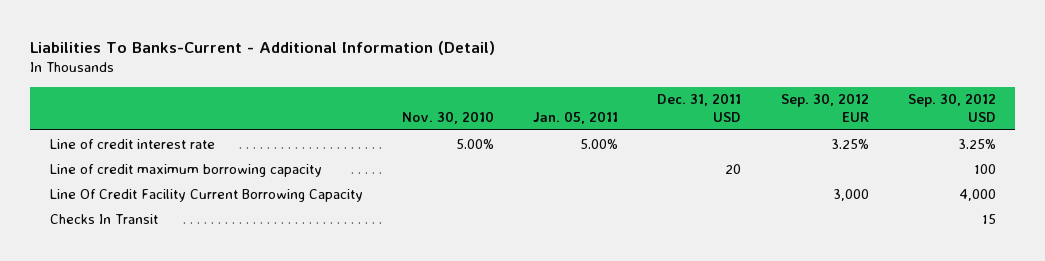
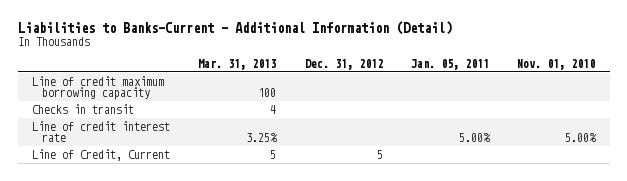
- Liabilities To Banks-Current - Additional Information (Detail)
+ Liabilities to Banks-Current - Additional Information (Detail)
- | Nov. 30, 2010 | Jan. 05, 2011 | Dec. 31, 2011 USD | Sep. 30, 2012 EUR | Sep. 30, 2012 USD
+ | Mar. 31, 2013 | Dec. 31, 2012 | Jan. 05, 2011 | Nov. 01, 2010
- Line Of Credit Facility Current Borrowing Capacity | | | | 3,000 | 4,000
- Checks In Transit | | | | | 15
+ Checks in transit | 4 | | |
moved down: Line of credit interest rate | 3.25% | | 5.00% | 5.00%
+ Line of Credit, Current | 5 | 5 | |

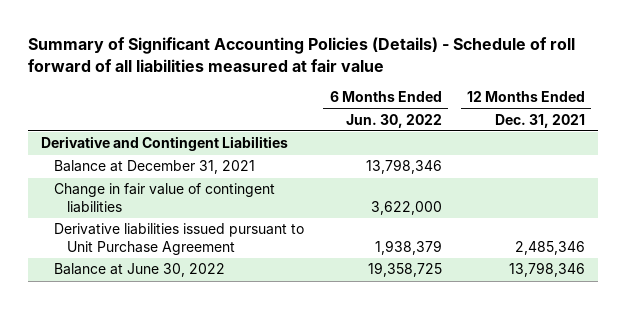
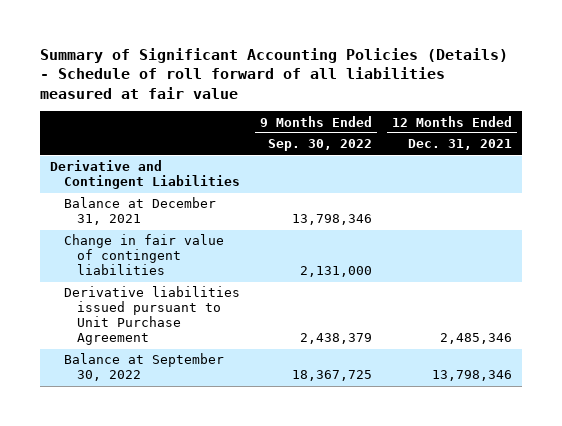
- | 6 Months Ended Jun. 30, 2022 | 12 Months Ended Dec. 31, 2021
+ | 9 Months Ended Sep. 30, 2022 | 12 Months Ended Dec. 31, 2021
- Balance at June 30, 2022 | 19,358,725 | 13,798,346
+ Balance at September 30, 2022 | 18,367,725 | 13,798,346

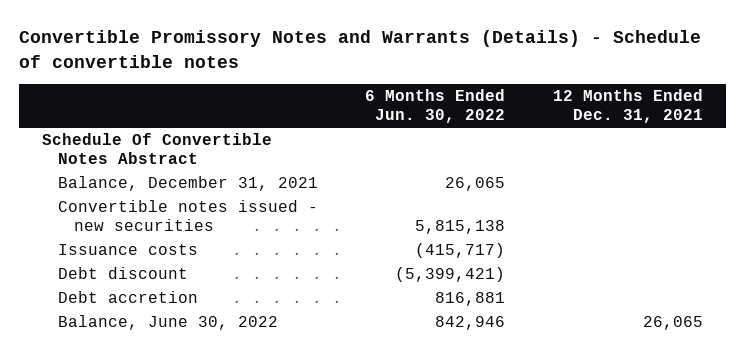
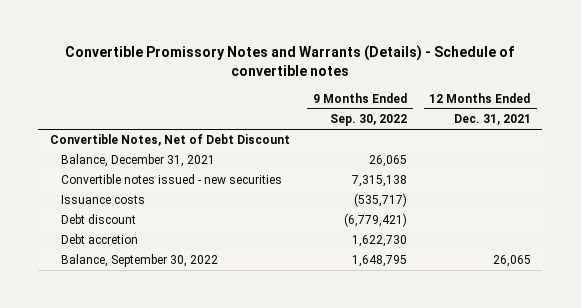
- | 6 Months Ended Jun. 30, 2022 | 12 Months Ended Dec. 31, 2021
+ | 9 Months Ended Sep. 30, 2022 | 12 Months Ended Dec. 31, 2021
- Schedule Of Convertible Notes Abstract
+ Convertible Notes, Net of Debt Discount
- Balance, June 30, 2022 | 842,946 | 26,065
+ Balance, September 30, 2022 | 1,648,795 | 26,065

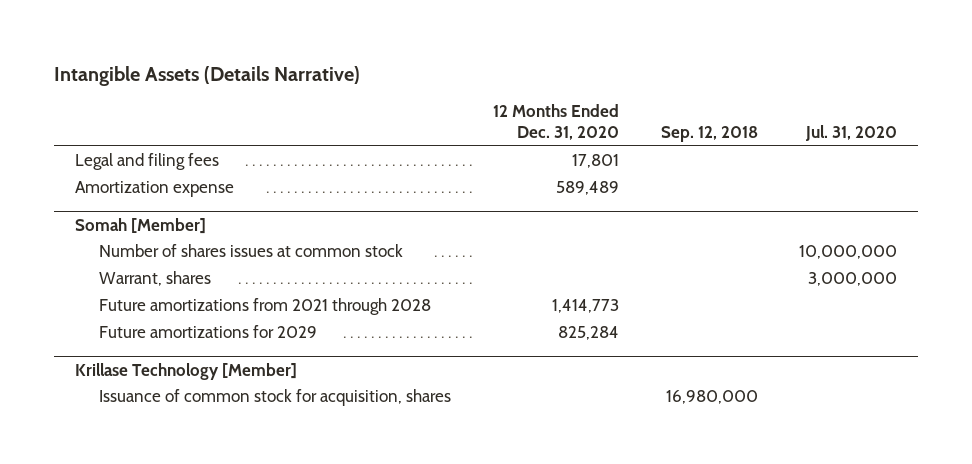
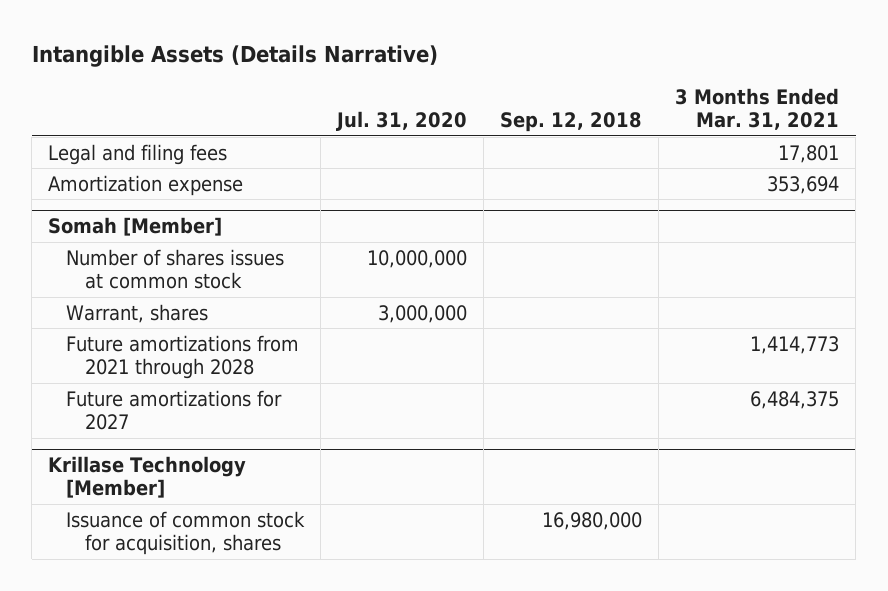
- | 12 Months Ended Dec. 31, 2020 | Sep. 12, 2018 | Jul. 31, 2020
+ | Jul. 31, 2020 | Sep. 12, 2018 | 3 Months Ended Mar. 31, 2021
@ Somah [Member]
- Future amortizations for 2029 | 825,284 | |
+ Future amortizations for 2027 | | | 6,484,375

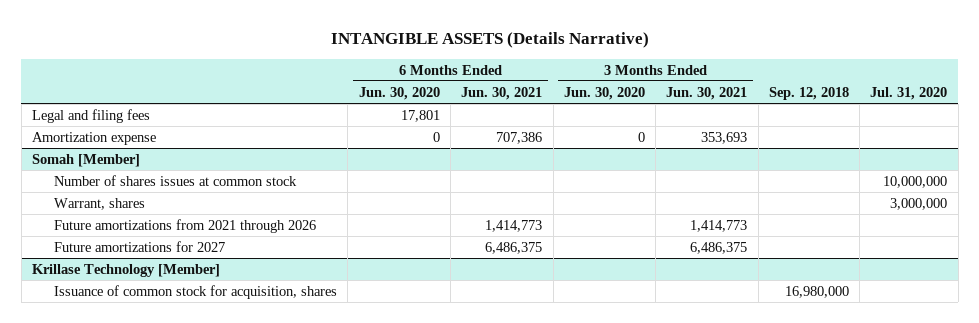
- Intangible Assets (Details Narrative)
+ INTANGIBLE ASSETS (Details Narrative)
- | Jul. 31, 2020 | Sep. 12, 2018 | 3 Months Ended Mar. 31, 2021
+ | 6 Months Ended Jun. 30, 2020 | 6 Months Ended Jun. 30, 2021 | 3 Months Ended Jun. 30, 2020 | 3 Months Ended Jun. 30, 2021 | Sep. 12, 2018 | Jul. 31, 2020
@ Somah [Member]
- Future amortizations from 2021 through 2028 | | | 1,414,773
+ Future amortizations from 2021 through 2026 | | 1,414,773 | | 1,414,773 | |

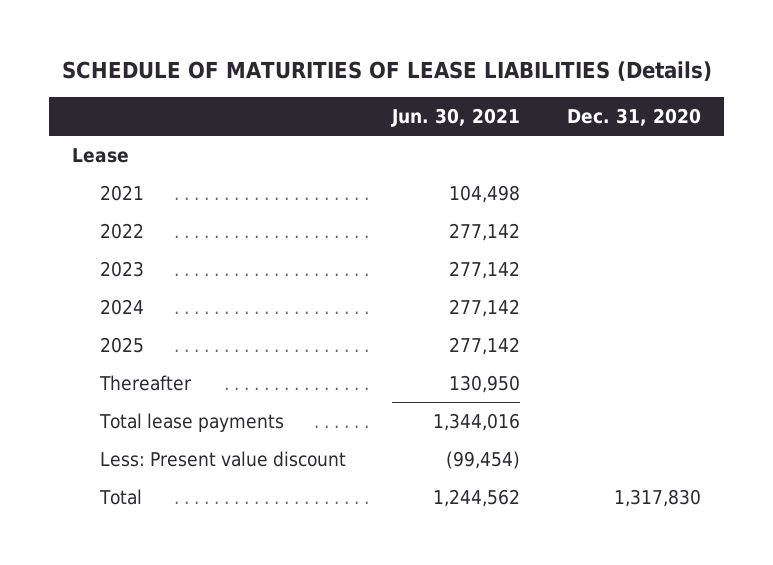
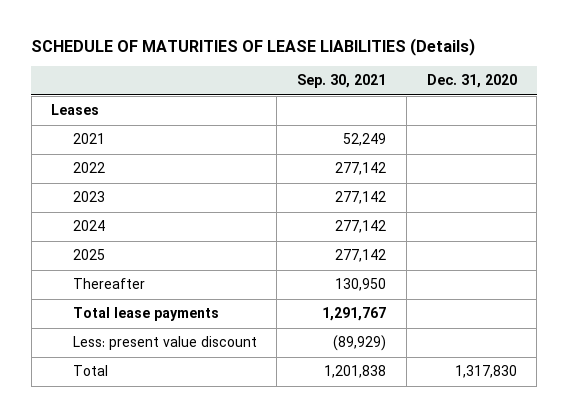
- | Jun. 30, 2021 | Dec. 31, 2020
+ | Sep. 30, 2021 | Dec. 31, 2020
- Lease
+ Leases
- Less: Present value discount | (99,454) |
+ Less: present value discount | (89,929) |

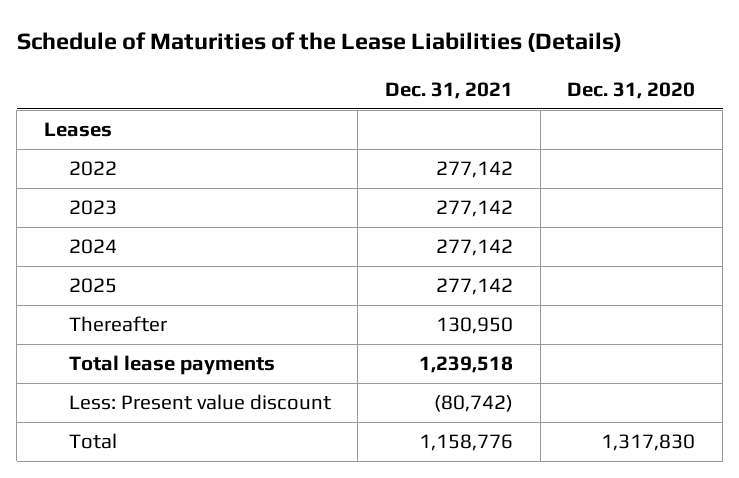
- SCHEDULE OF MATURITIES OF LEASE LIABILITIES (Details)
+ Schedule of Maturities of the Lease Liabilities (Details)
- | Sep. 30, 2021 | Dec. 31, 2020
+ | Dec. 31, 2021 | Dec. 31, 2020
- 2021 | 52,249 |
- Less: present value discount | (89,929) |
+ Less: Present value discount | (80,742) |

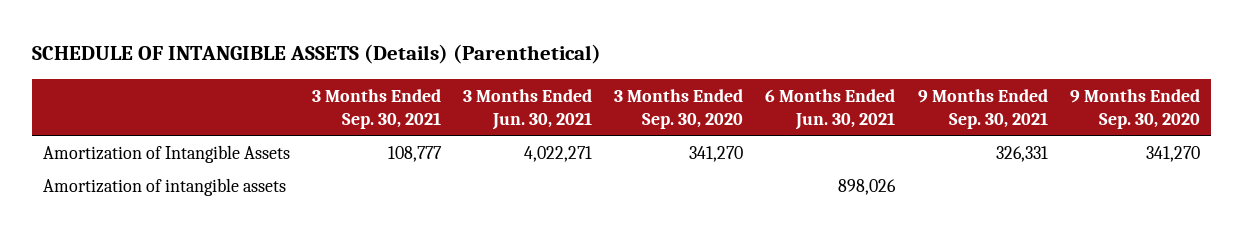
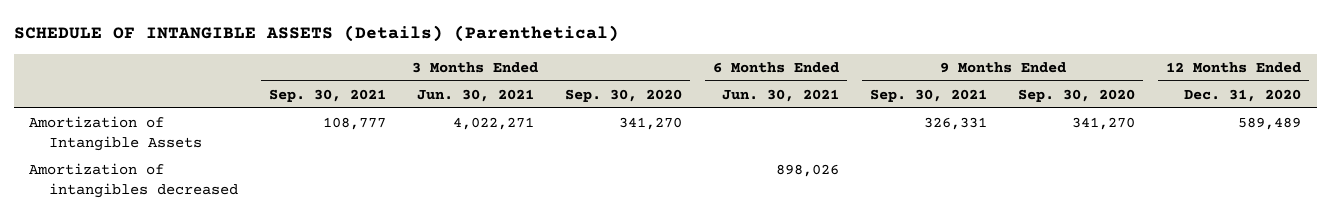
- | 3 Months Ended Sep. 30, 2021 | 3 Months Ended Jun. 30, 2021 | 3 Months Ended Sep. 30, 2020 | 6 Months Ended Jun. 30, 2021 | 9 Months Ended Sep. 30, 2021 | 9 Months Ended Sep. 30, 2020
+ | 3 Months Ended Sep. 30, 2021 | 3 Months Ended Jun. 30, 2021 | 3 Months Ended Sep. 30, 2020 | 6 Months Ended Jun. 30, 2021 | 9 Months Ended Sep. 30, 2021 | 9 Months Ended Sep. 30, 2020 | 12 Months Ended Dec. 31, 2020
- Amortization of intangible assets | | | | 898,026 | |
+ Amortization of intangibles decreased | | | | 898,026 | | |

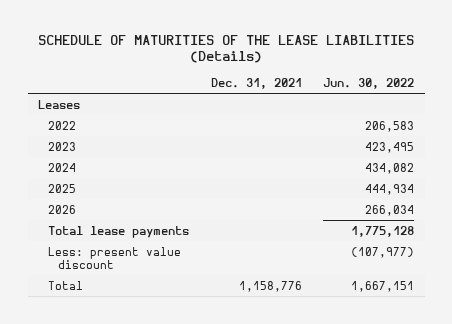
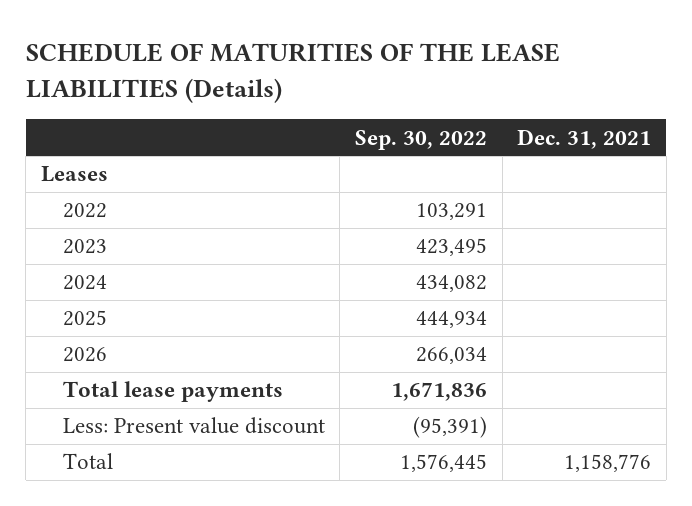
- | Dec. 31, 2021 | Jun. 30, 2022
+ | Sep. 30, 2022 | Dec. 31, 2021
- Less: present value discount | | (107,977)
+ Less: Present value discount | (95,391) |

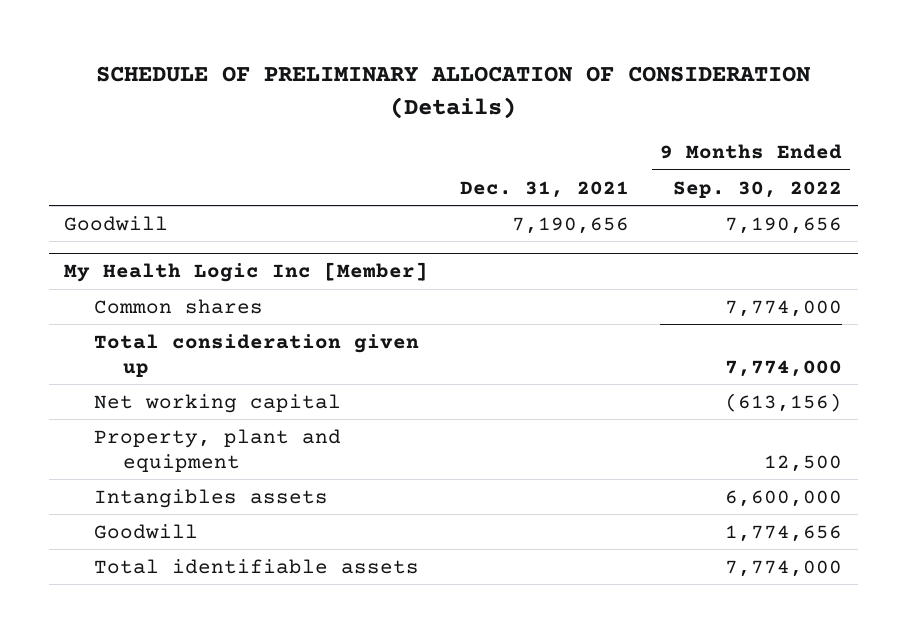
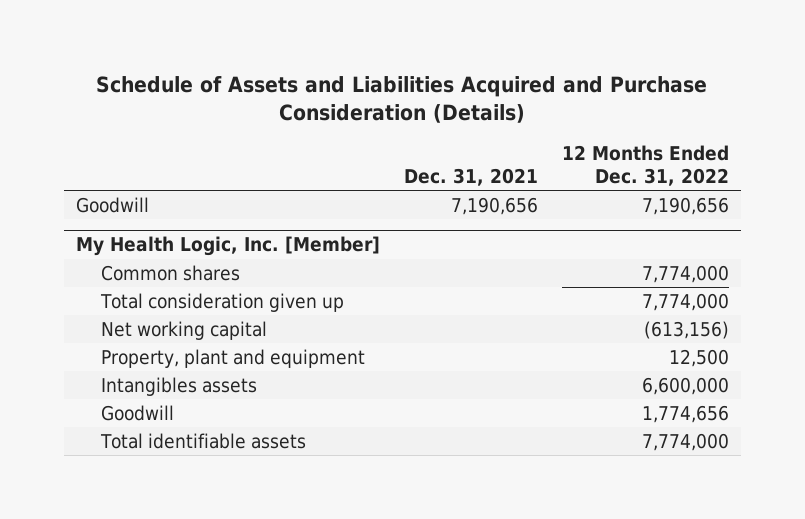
- SCHEDULE OF PRELIMINARY ALLOCATION OF CONSIDERATION (Details)
+ Schedule of Assets and Liabilities Acquired and Purchase Consideration (Details)
- | Dec. 31, 2021 | 9 Months Ended Sep. 30, 2022
+ | Dec. 31, 2021 | 12 Months Ended Dec. 31, 2022
- My Health Logic Inc [Member]
+ My Health Logic, Inc. [Member]

